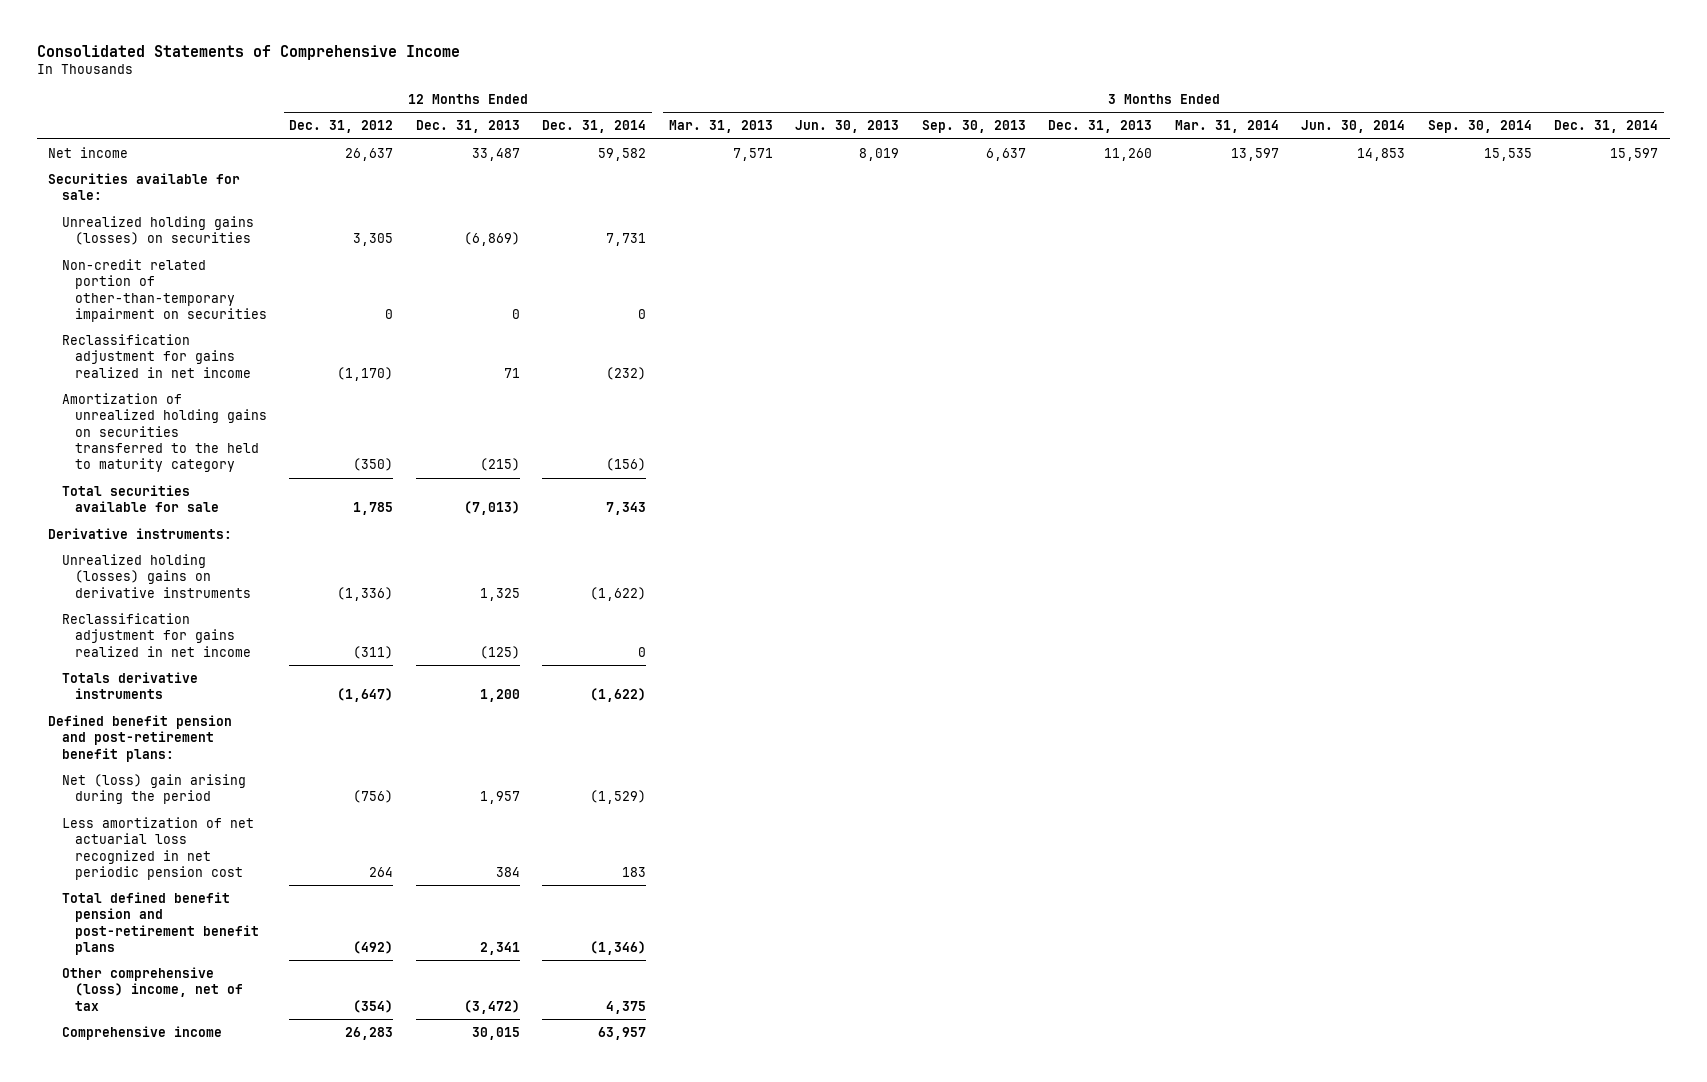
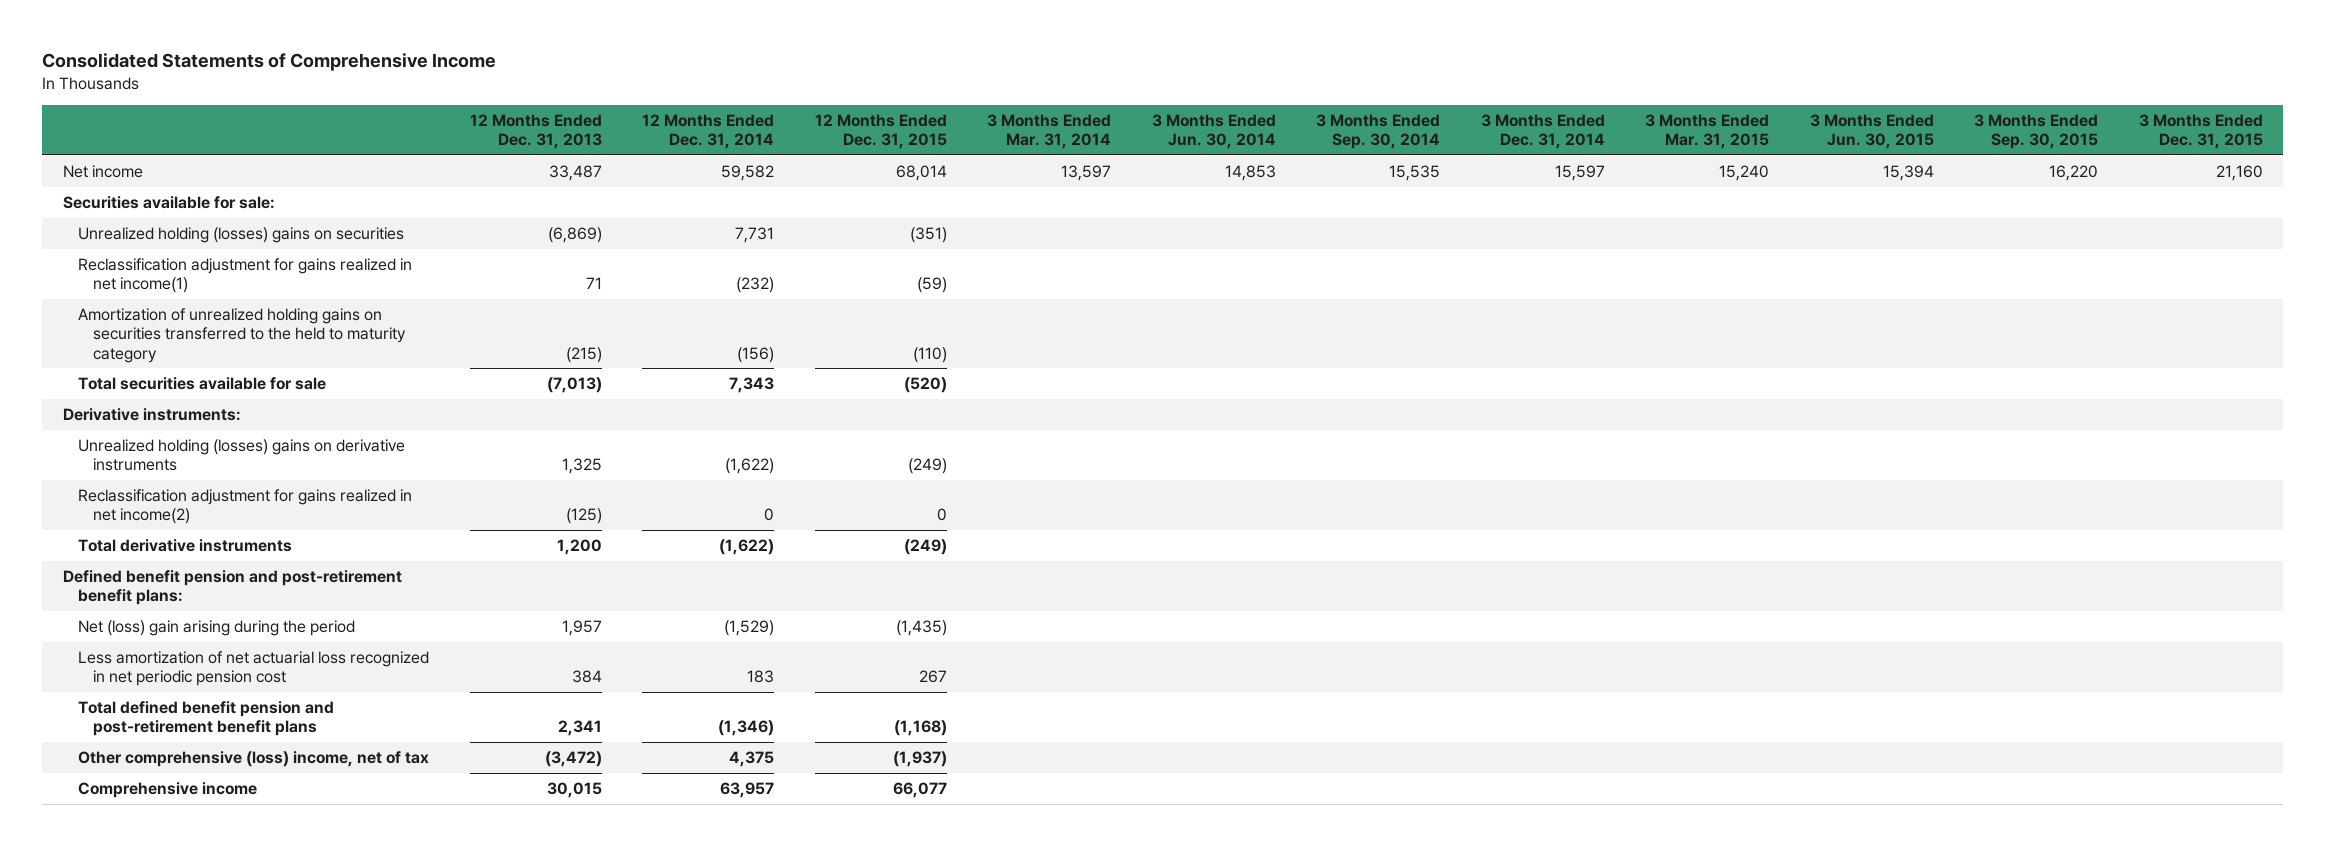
- | 12 Months Ended Dec. 31, 2012 | 12 Months Ended Dec. 31, 2013 | 12 Months Ended Dec. 31, 2014 | 3 Months Ended Mar. 31, 2013 | 3 Months Ended Jun. 30, 2013 | 3 Months Ended Sep. 30, 2013 | 3 Months Ended Dec. 31, 2013 | 3 Months Ended Mar. 31, 2014 | 3 Months Ended Jun. 30, 2014 | 3 Months Ended Sep. 30, 2014 | 3 Months Ended Dec. 31, 2014
+ | 12 Months Ended Dec. 31, 2013 | 12 Months Ended Dec. 31, 2014 | 12 Months Ended Dec. 31, 2015 | 3 Months Ended Mar. 31, 2014 | 3 Months Ended Jun. 30, 2014 | 3 Months Ended Sep. 30, 2014 | 3 Months Ended Dec. 31, 2014 | 3 Months Ended Mar. 31, 2015 | 3 Months Ended Jun. 30, 2015 | 3 Months Ended Sep. 30, 2015 | 3 Months Ended Dec. 31, 2015
- Unrealized holding gains (losses) on securities | 3,305 | (6,869) | 7,731 | | | | | | | |
- Non-credit related portion of other-than-temporary impairment on securities | 0 | 0 | 0 | | | | | | | |
- Reclassification adjustment for gains realized in net income | (1,170) | 71 | (232) | | | | | | | |
+ Unrealized holding (losses) gains on securities | (6,869) | 7,731 | (351) | | | | | | | |
+ Reclassification adjustment for gains realized in net income(1) | 71 | (232) | (59) | | | | | | | |
- Reclassification adjustment for gains realized in net income | (311) | (125) | 0 | | | | | | | |
- Totals derivative instruments | (1,647) | 1,200 | (1,622) | | | | | | | |
+ Reclassification adjustment for gains realized in net income(2) | (125) | 0 | 0 | | | | | | | |
+ Total derivative instruments | 1,200 | (1,622) | (249) | | | | | | | |

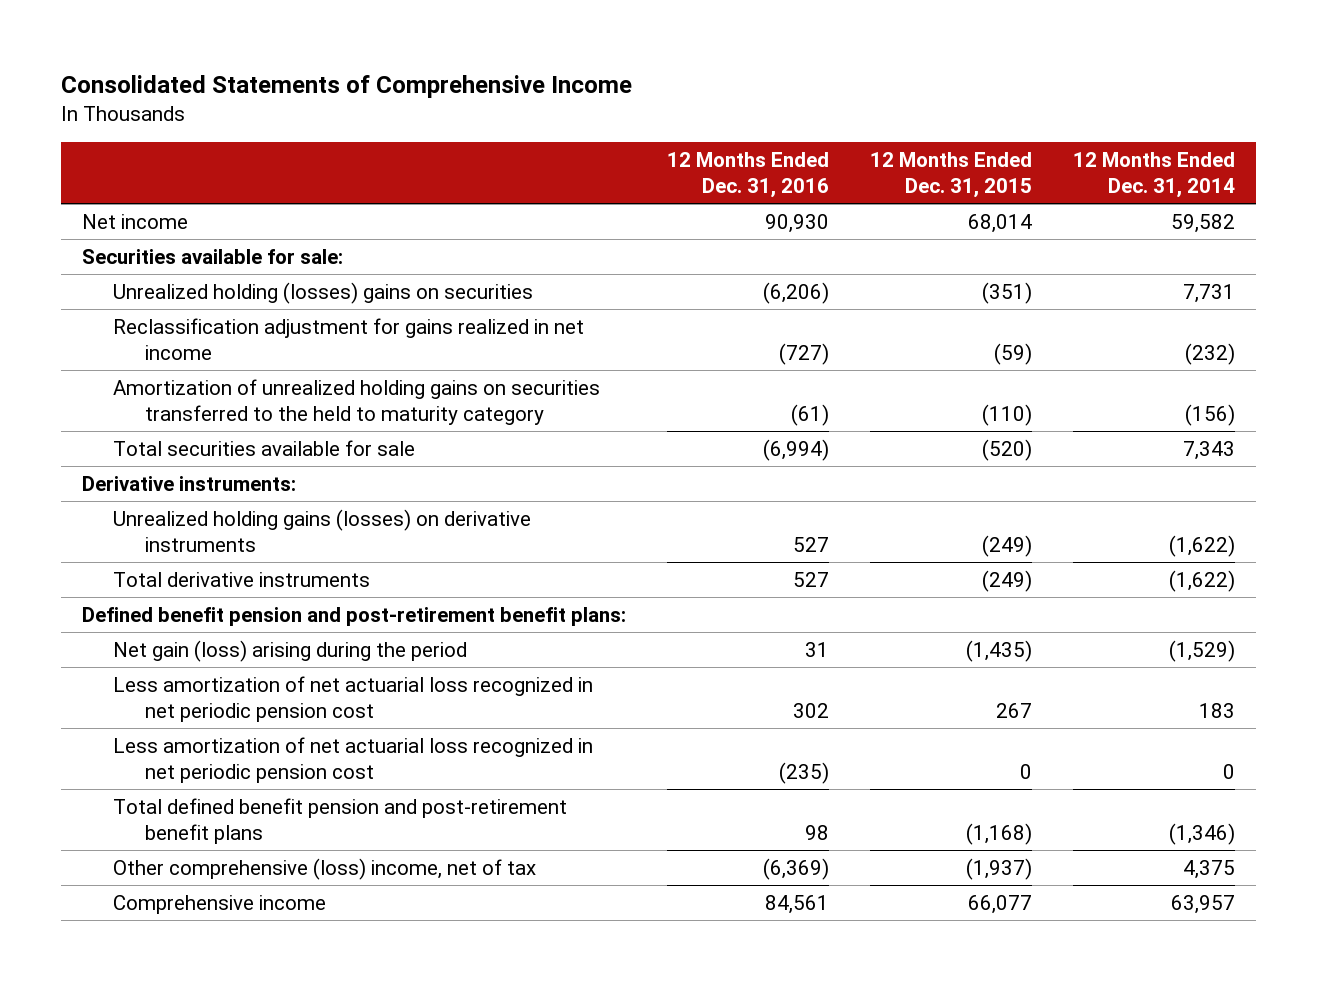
- | 12 Months Ended Dec. 31, 2013 | 12 Months Ended Dec. 31, 2014 | 12 Months Ended Dec. 31, 2015 | 3 Months Ended Mar. 31, 2014 | 3 Months Ended Jun. 30, 2014 | 3 Months Ended Sep. 30, 2014 | 3 Months Ended Dec. 31, 2014 | 3 Months Ended Mar. 31, 2015 | 3 Months Ended Jun. 30, 2015 | 3 Months Ended Sep. 30, 2015 | 3 Months Ended Dec. 31, 2015
+ | 12 Months Ended Dec. 31, 2016 | 12 Months Ended Dec. 31, 2015 | 12 Months Ended Dec. 31, 2014
- Reclassification adjustment for gains realized in net income(1) | 71 | (232) | (59) | | | | | | | |
+ Reclassification adjustment for gains realized in net income | (727) | (59) | (232)
- Unrealized holding (losses) gains on derivative instruments | 1,325 | (1,622) | (249) | | | | | | | |
- Reclassification adjustment for gains realized in net income(2) | (125) | 0 | 0 | | | | | | | |
+ Unrealized holding gains (losses) on derivative instruments | 527 | (249) | (1,622)
- Net (loss) gain arising during the period | 1,957 | (1,529) | (1,435) | | | | | | | |
+ Net gain (loss) arising during the period | 31 | (1,435) | (1,529)
+ Less amortization of net actuarial loss recognized in net periodic pension cost | (235) | 0 | 0

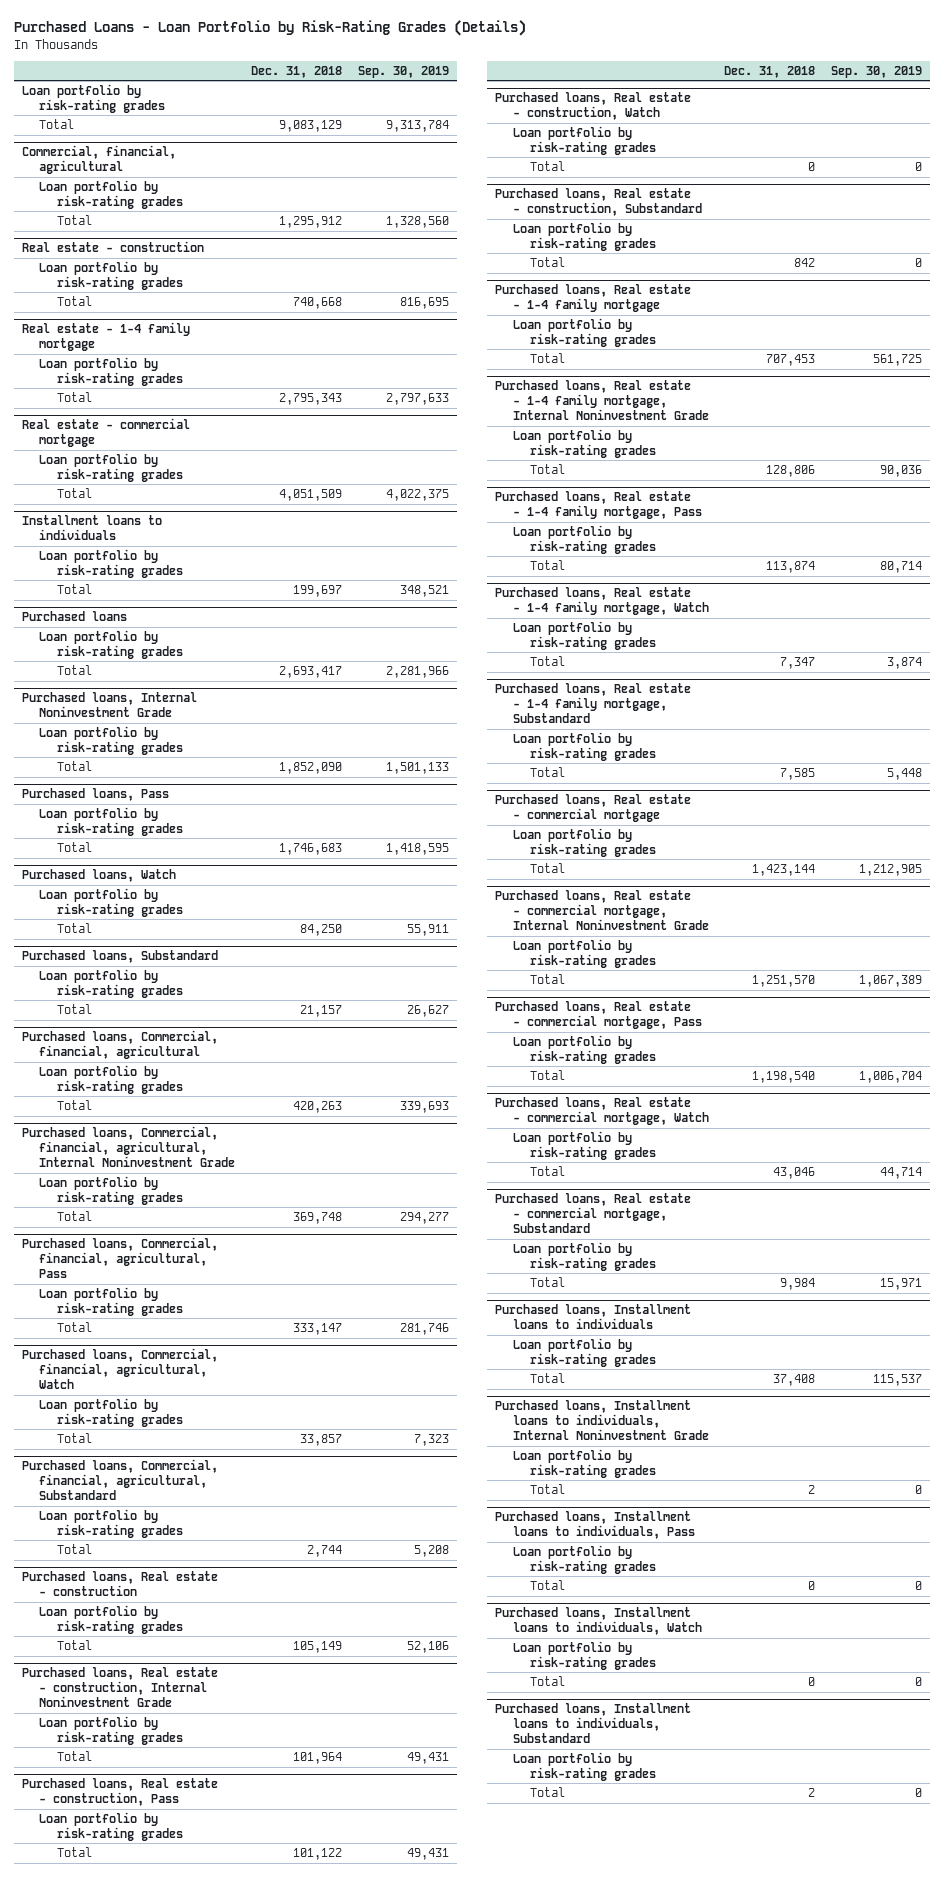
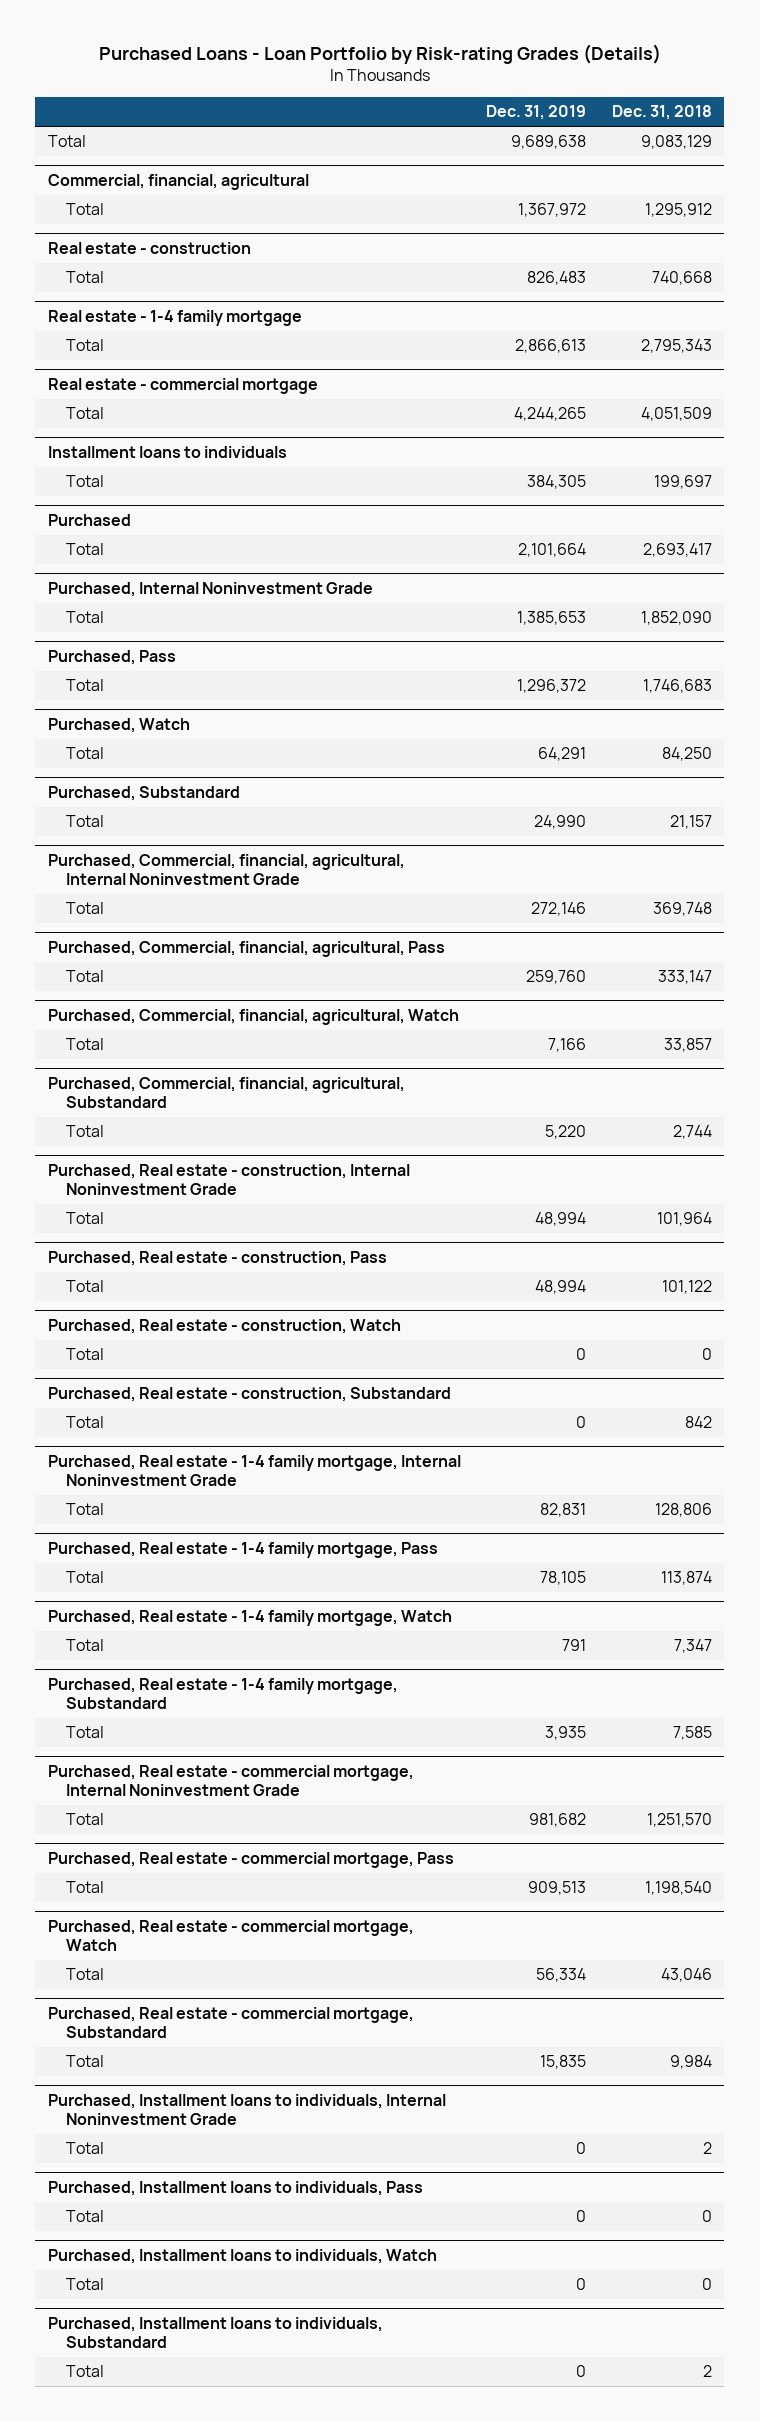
- Purchased Loans - Loan Portfolio by Risk-Rating Grades (Details)
+ Purchased Loans - Loan Portfolio by Risk-rating Grades (Details)
- | Dec. 31, 2018 | Sep. 30, 2019
+ | Dec. 31, 2019 | Dec. 31, 2018
- Loan portfolio by risk-rating grades
@ Commercial, financial, agricultural
- Loan portfolio by risk-rating grades
@ Real estate - construction
- Loan portfolio by risk-rating grades
@ Real estate - 1-4 family mortgage
- Loan portfolio by risk-rating grades
@ Real estate - commercial mortgage
- Loan portfolio by risk-rating grades
@ Installment loans to individuals
- Loan portfolio by risk-rating grades
- Purchased loans
- Loan portfolio by risk-rating grades
+ Purchased
- Purchased loans, Internal Noninvestment Grade
- Loan portfolio by risk-rating grades
+ Purchased, Internal Noninvestment Grade
- Purchased loans, Pass
- Loan portfolio by risk-rating grades
+ Purchased, Pass
- Purchased loans, Watch
- Loan portfolio by risk-rating grades
+ Purchased, Watch
- Purchased loans, Substandard
- Loan portfolio by risk-rating grades
+ Purchased, Substandard
- Purchased loans, Commercial, financial, agricultural
- Loan portfolio by risk-rating grades
- Total | 420,263 | 339,693
- Purchased loans, Commercial, financial, agricultural, Internal Noninvestment Grade
- Loan portfolio by risk-rating grades
+ Purchased, Commercial, financial, agricultural, Internal Noninvestment Grade
- Purchased loans, Commercial, financial, agricultural, Pass
- Loan portfolio by risk-rating grades
+ Purchased, Commercial, financial, agricultural, Pass
- Purchased loans, Commercial, financial, agricultural, Watch
- Loan portfolio by risk-rating grades
+ Purchased, Commercial, financial, agricultural, Watch
- Purchased loans, Commercial, financial, agricultural, Substandard
- Loan portfolio by risk-rating grades
+ Purchased, Commercial, financial, agricultural, Substandard
- Purchased loans, Real estate - construction
- Loan portfolio by risk-rating grades
- Total | 105,149 | 52,106
- Purchased loans, Real estate - construction, Internal Noninvestment Grade
- Loan portfolio by risk-rating grades
+ Purchased, Real estate - construction, Internal Noninvestment Grade
- Purchased loans, Real estate - construction, Pass
- Loan portfolio by risk-rating grades
+ Purchased, Real estate - construction, Pass
- Purchased loans, Real estate - construction, Watch
- Loan portfolio by risk-rating grades
+ Purchased, Real estate - construction, Watch
- Purchased loans, Real estate - construction, Substandard
- Loan portfolio by risk-rating grades
+ Purchased, Real estate - construction, Substandard
- Purchased loans, Real estate - 1-4 family mortgage
- Loan portfolio by risk-rating grades
- Total | 707,453 | 561,725
- Purchased loans, Real estate - 1-4 family mortgage, Internal Noninvestment Grade
- Loan portfolio by risk-rating grades
+ Purchased, Real estate - 1-4 family mortgage, Internal Noninvestment Grade
- Purchased loans, Real estate - 1-4 family mortgage, Pass
- Loan portfolio by risk-rating grades
+ Purchased, Real estate - 1-4 family mortgage, Pass
- Purchased loans, Real estate - 1-4 family mortgage, Watch
- Loan portfolio by risk-rating grades
+ Purchased, Real estate - 1-4 family mortgage, Watch
- Purchased loans, Real estate - 1-4 family mortgage, Substandard
- Loan portfolio by risk-rating grades
+ Purchased, Real estate - 1-4 family mortgage, Substandard
- Purchased loans, Real estate - commercial mortgage
- Loan portfolio by risk-rating grades
- Total | 1,423,144 | 1,212,905
- Purchased loans, Real estate - commercial mortgage, Internal Noninvestment Grade
- Loan portfolio by risk-rating grades
+ Purchased, Real estate - commercial mortgage, Internal Noninvestment Grade
- Purchased loans, Real estate - commercial mortgage, Pass
- Loan portfolio by risk-rating grades
+ Purchased, Real estate - commercial mortgage, Pass
- Purchased loans, Real estate - commercial mortgage, Watch
- Loan portfolio by risk-rating grades
+ Purchased, Real estate - commercial mortgage, Watch
- Purchased loans, Real estate - commercial mortgage, Substandard
- Loan portfolio by risk-rating grades
+ Purchased, Real estate - commercial mortgage, Substandard
- Purchased loans, Installment loans to individuals
- Loan portfolio by risk-rating grades
- Total | 37,408 | 115,537
- Purchased loans, Installment loans to individuals, Internal Noninvestment Grade
- Loan portfolio by risk-rating grades
+ Purchased, Installment loans to individuals, Internal Noninvestment Grade
- Purchased loans, Installment loans to individuals, Pass
- Loan portfolio by risk-rating grades
+ Purchased, Installment loans to individuals, Pass
- Purchased loans, Installment loans to individuals, Watch
- Loan portfolio by risk-rating grades
+ Purchased, Installment loans to individuals, Watch
- Purchased loans, Installment loans to individuals, Substandard
- Loan portfolio by risk-rating grades
+ Purchased, Installment loans to individuals, Substandard

